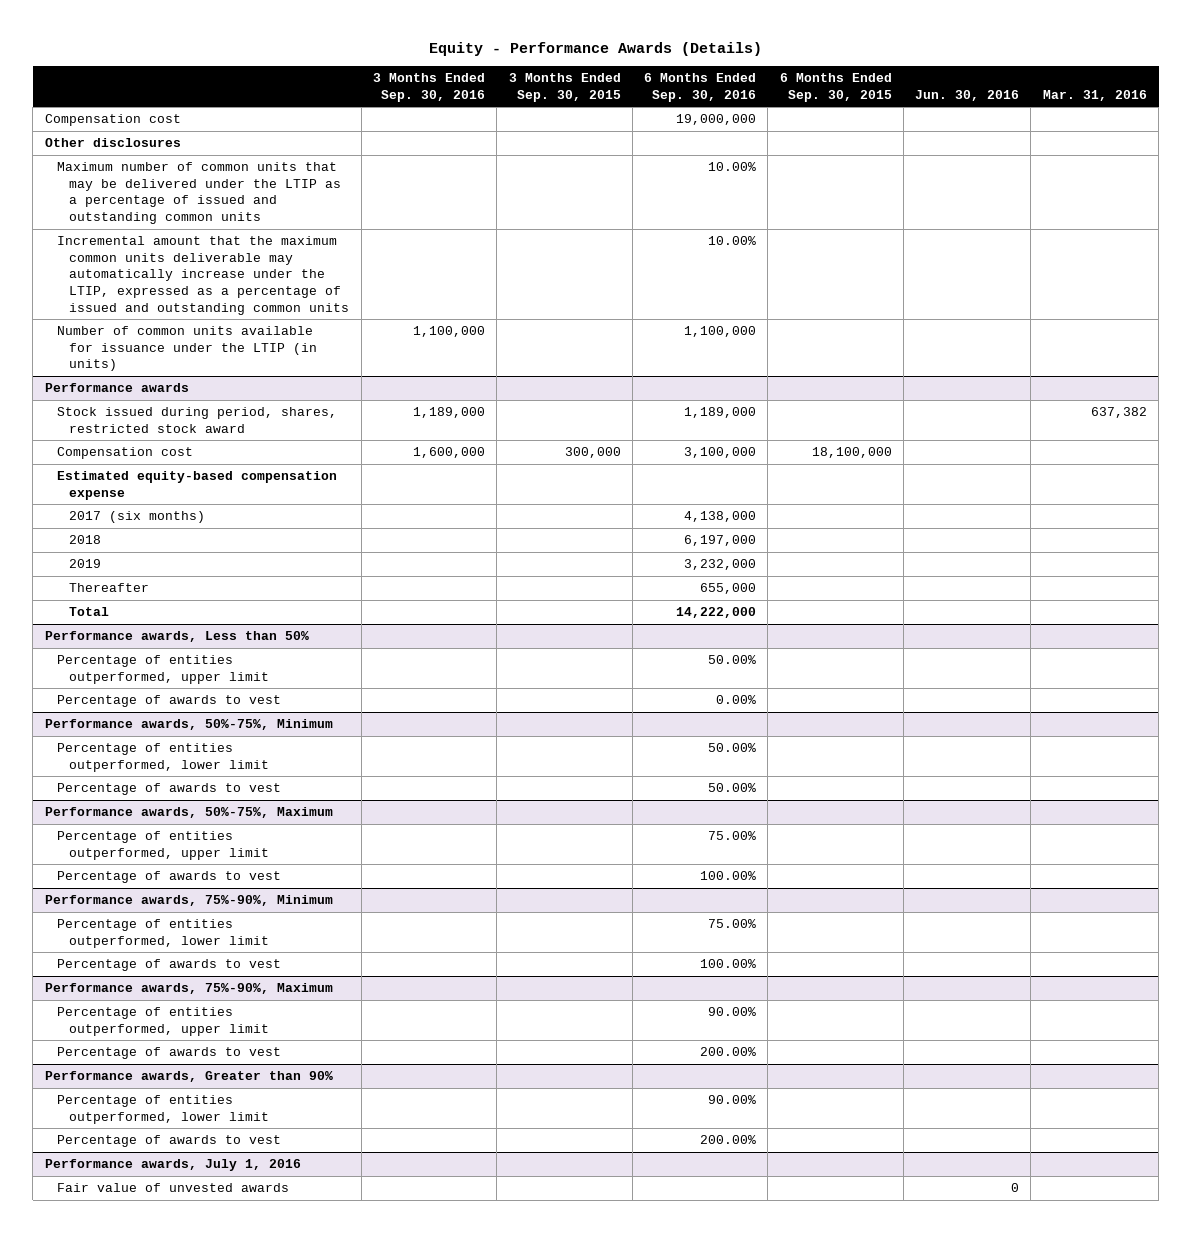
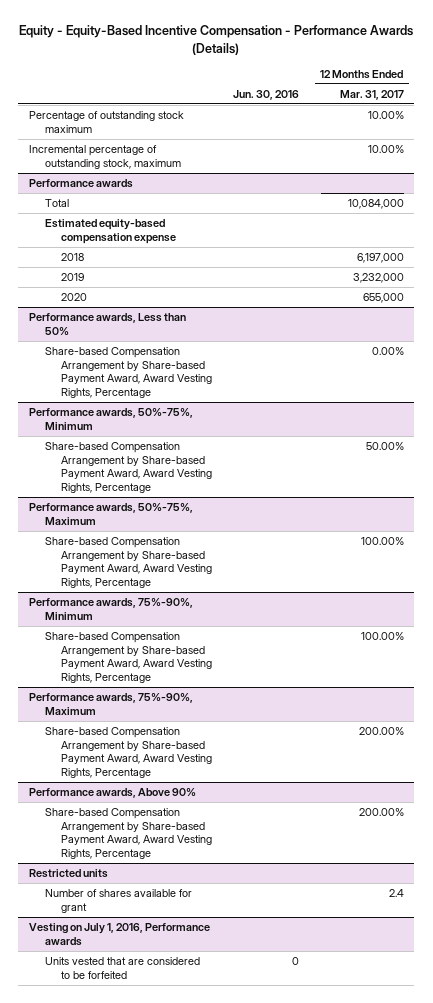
- Equity - Performance Awards (Details)
+ Equity - Equity-Based Incentive Compensation - Performance Awards (Details)
- | 3 Months Ended Sep. 30, 2016 | 3 Months Ended Sep. 30, 2015 | 6 Months Ended Sep. 30, 2016 | 6 Months Ended Sep. 30, 2015 | Jun. 30, 2016 | Mar. 31, 2016
+ | Jun. 30, 2016 | 12 Months Ended Mar. 31, 2017
- Compensation cost | | | 19,000,000 | | |
- Other disclosures
- Maximum number of common units that may be delivered under the LTIP as a percentage of issued and outstanding common units | | | 10.00% | | |
- Incremental amount that the maximum common units deliverable may automatically increase under the LTIP, expressed as a percentage of issued and outstanding common units | | | 10.00% | | |
- Number of common units available for issuance under the LTIP (in units) | 1,100,000 | | 1,100,000 | | |
+ Percentage of outstanding stock maximum | | 10.00%
+ Incremental percentage of outstanding stock, maximum | | 10.00%
@ Performance awards
- Stock issued during period, shares, restricted stock award | 1,189,000 | | 1,189,000 | | | 637,382
- Compensation cost | 1,600,000 | 300,000 | 3,100,000 | 18,100,000 | |
moved up: Total | | 10,084,000
- 2017 (six months) | | | 4,138,000 | | |
- Thereafter | | | 655,000 | | |
+ 2020 | | 655,000
@ Performance awards, Less than 50%
- Percentage of entities outperformed, upper limit | | | 50.00% | | |
- Percentage of awards to vest | | | 0.00% | | |
+ Share-based Compensation Arrangement by Share-based Payment Award, Award Vesting Rights, Percentage | | 0.00%
@ Performance awards, 50%-75%, Minimum
- Percentage of entities outperformed, lower limit | | | 50.00% | | |
- Percentage of awards to vest | | | 50.00% | | |
+ Share-based Compensation Arrangement by Share-based Payment Award, Award Vesting Rights, Percentage | | 50.00%
@ Performance awards, 50%-75%, Maximum
- Percentage of entities outperformed, upper limit | | | 75.00% | | |
- Percentage of awards to vest | | | 100.00% | | |
+ Share-based Compensation Arrangement by Share-based Payment Award, Award Vesting Rights, Percentage | | 100.00%
@ Performance awards, 75%-90%, Minimum
- Percentage of entities outperformed, lower limit | | | 75.00% | | |
- Percentage of awards to vest | | | 100.00% | | |
+ Share-based Compensation Arrangement by Share-based Payment Award, Award Vesting Rights, Percentage | | 100.00%
@ Performance awards, 75%-90%, Maximum
- Percentage of entities outperformed, upper limit | | | 90.00% | | |
- Percentage of awards to vest | | | 200.00% | | |
- Performance awards, Greater than 90%
- Percentage of entities outperformed, lower limit | | | 90.00% | | |
- Percentage of awards to vest | | | 200.00% | | |
- Performance awards, July 1, 2016
- Fair value of unvested awards | | | | | 0 |
@ Performance awards, 75%-90%, Maximum
+ Share-based Compensation Arrangement by Share-based Payment Award, Award Vesting Rights, Percentage | | 200.00%
+ Performance awards, Above 90%
+ Share-based Compensation Arrangement by Share-based Payment Award, Award Vesting Rights, Percentage | | 200.00%
+ Restricted units
+ Number of shares available for grant | | 2.4
+ Vesting on July 1, 2016, Performance awards
+ Units vested that are considered to be forfeited | 0 |

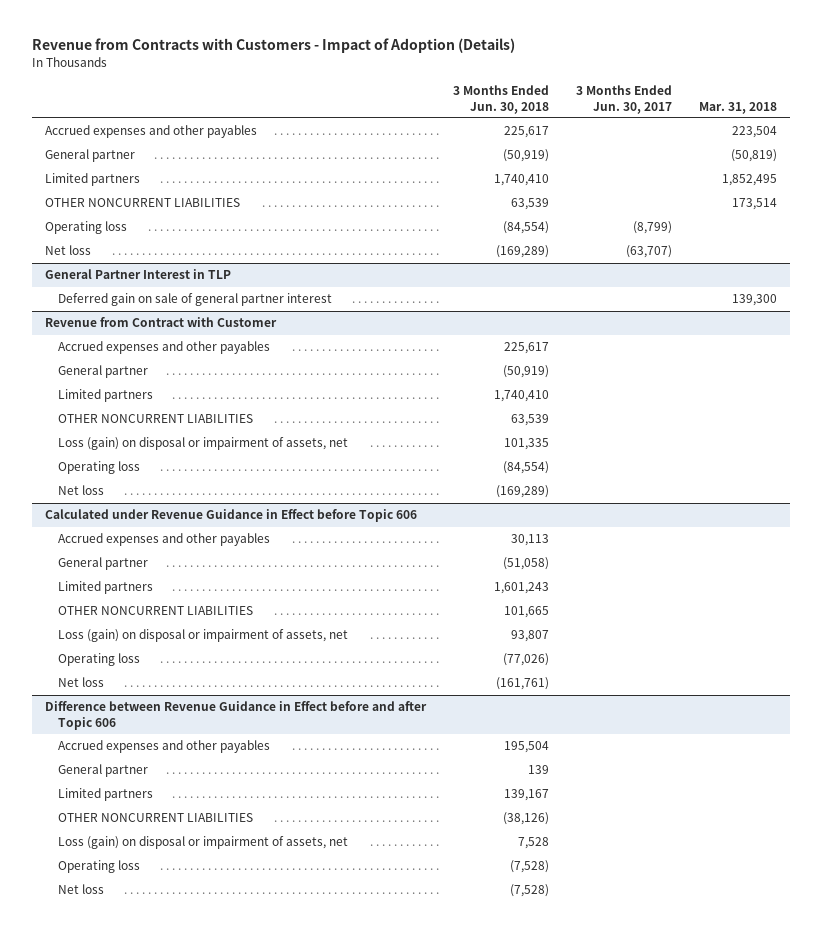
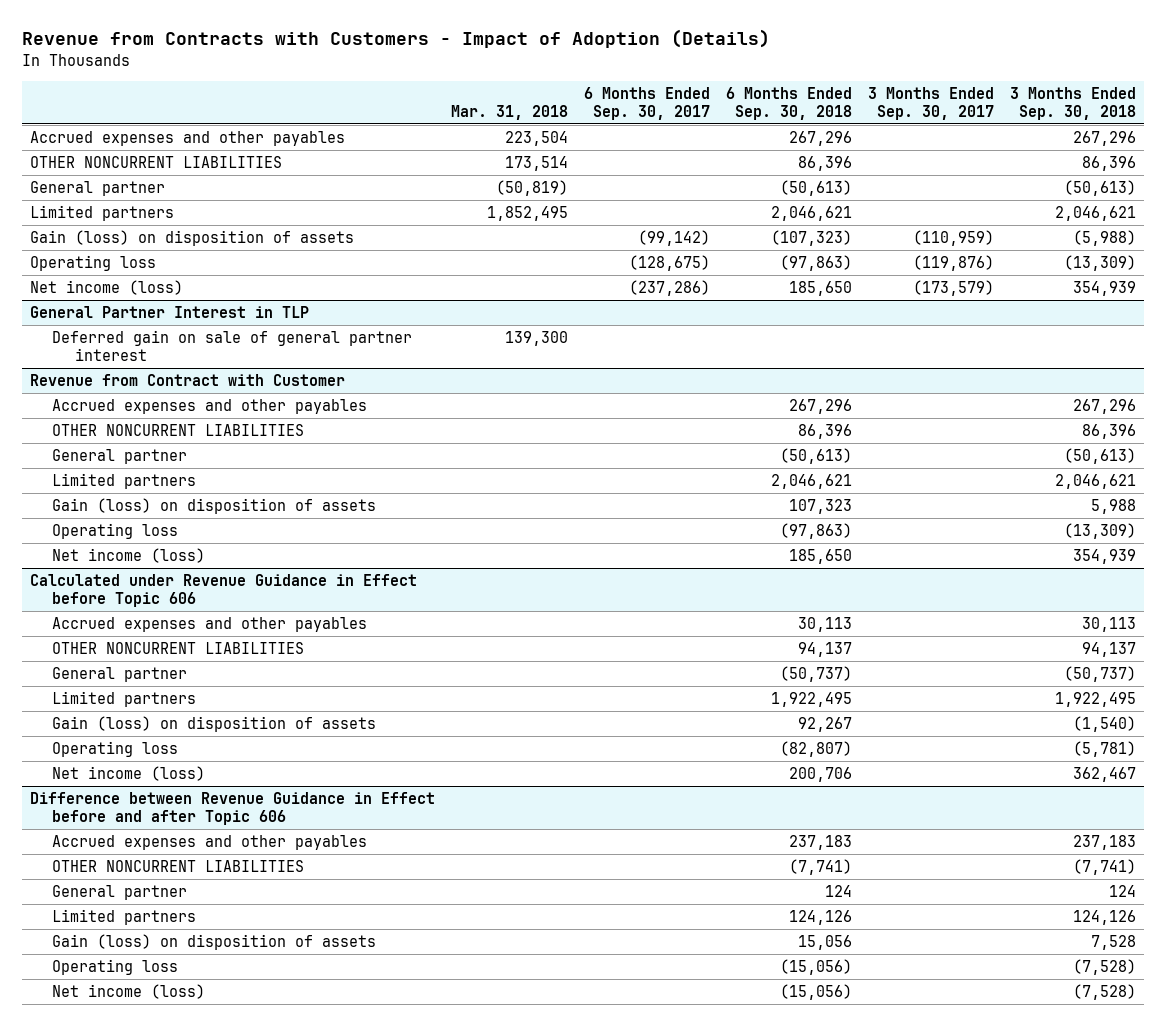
- | 3 Months Ended Jun. 30, 2018 | 3 Months Ended Jun. 30, 2017 | Mar. 31, 2018
+ | Mar. 31, 2018 | 6 Months Ended Sep. 30, 2017 | 6 Months Ended Sep. 30, 2018 | 3 Months Ended Sep. 30, 2017 | 3 Months Ended Sep. 30, 2018
moved up: OTHER NONCURRENT LIABILITIES | 173,514 | | 86,396 | | 86,396
+ Gain (loss) on disposition of assets | | (99,142) | (107,323) | (110,959) | (5,988)
- Net loss | (169,289) | (63,707) |
+ Net income (loss) | | (237,286) | 185,650 | (173,579) | 354,939
@ Revenue from Contract with Customer
moved up: OTHER NONCURRENT LIABILITIES | | | 86,396 | | 86,396
- Loss (gain) on disposal or impairment of assets, net | 101,335 | |
+ Gain (loss) on disposition of assets | | | 107,323 | | 5,988
- Net loss | (169,289) | |
+ Net income (loss) | | | 185,650 | | 354,939
@ Calculated under Revenue Guidance in Effect before Topic 606
moved up: OTHER NONCURRENT LIABILITIES | | | 94,137 | | 94,137
- Loss (gain) on disposal or impairment of assets, net | 93,807 | |
+ Gain (loss) on disposition of assets | | | 92,267 | | (1,540)
- Net loss | (161,761) | |
+ Net income (loss) | | | 200,706 | | 362,467
@ Difference between Revenue Guidance in Effect before and after Topic 606
moved up: OTHER NONCURRENT LIABILITIES | | | (7,741) | | (7,741)
- Loss (gain) on disposal or impairment of assets, net | 7,528 | |
+ Gain (loss) on disposition of assets | | | 15,056 | | 7,528
- Net loss | (7,528) | |
+ Net income (loss) | | | (15,056) | | (7,528)

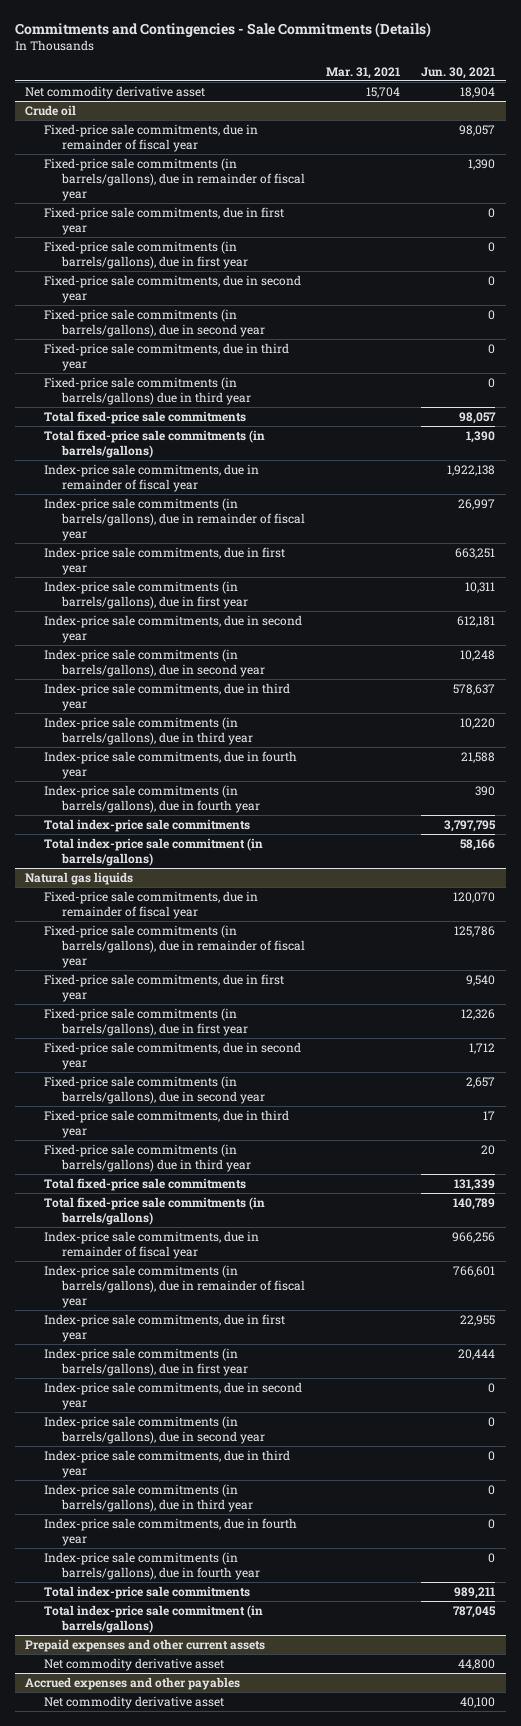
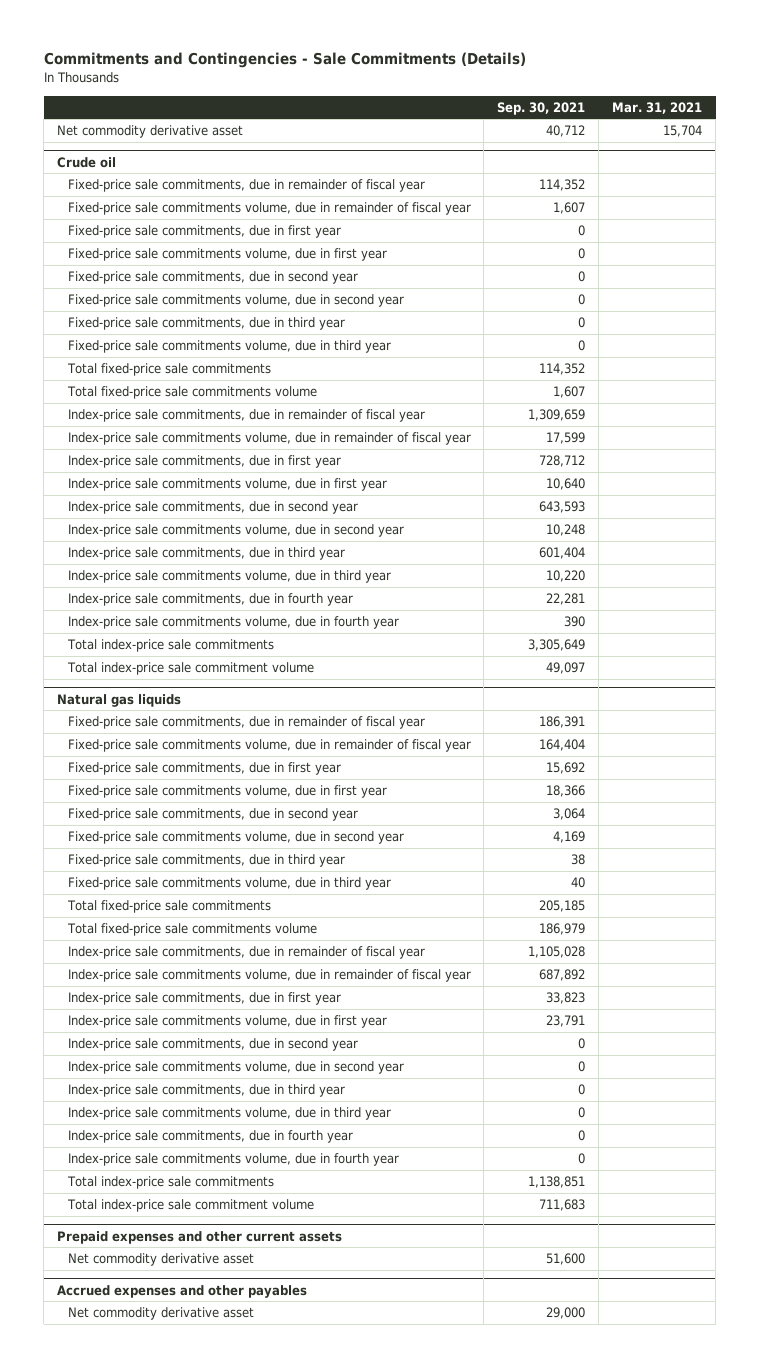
- | Mar. 31, 2021 | Jun. 30, 2021
+ | Sep. 30, 2021 | Mar. 31, 2021
@ Crude oil
- Fixed-price sale commitments (in barrels/gallons), due in remainder of fiscal year | | 1,390
+ Fixed-price sale commitments volume, due in remainder of fiscal year | 1,607 |
- Fixed-price sale commitments (in barrels/gallons), due in first year | | 0
+ Fixed-price sale commitments volume, due in first year | 0 |
- Fixed-price sale commitments (in barrels/gallons), due in second year | | 0
+ Fixed-price sale commitments volume, due in second year | 0 |
- Fixed-price sale commitments (in barrels/gallons) due in third year | | 0
+ Fixed-price sale commitments volume, due in third year | 0 |
- Total fixed-price sale commitments (in barrels/gallons) | | 1,390
+ Total fixed-price sale commitments volume | 1,607 |
- Index-price sale commitments (in barrels/gallons), due in remainder of fiscal year | | 26,997
+ Index-price sale commitments volume, due in remainder of fiscal year | 17,599 |
- Index-price sale commitments (in barrels/gallons), due in first year | | 10,311
+ Index-price sale commitments volume, due in first year | 10,640 |
- Index-price sale commitments (in barrels/gallons), due in second year | | 10,248
+ Index-price sale commitments volume, due in second year | 10,248 |
- Index-price sale commitments (in barrels/gallons), due in third year | | 10,220
+ Index-price sale commitments volume, due in third year | 10,220 |
- Index-price sale commitments (in barrels/gallons), due in fourth year | | 390
+ Index-price sale commitments volume, due in fourth year | 390 |
- Total index-price sale commitment (in barrels/gallons) | | 58,166
+ Total index-price sale commitment volume | 49,097 |
@ Natural gas liquids
- Fixed-price sale commitments (in barrels/gallons), due in remainder of fiscal year | | 125,786
+ Fixed-price sale commitments volume, due in remainder of fiscal year | 164,404 |
- Fixed-price sale commitments (in barrels/gallons), due in first year | | 12,326
+ Fixed-price sale commitments volume, due in first year | 18,366 |
- Fixed-price sale commitments (in barrels/gallons), due in second year | | 2,657
+ Fixed-price sale commitments volume, due in second year | 4,169 |
- Fixed-price sale commitments (in barrels/gallons) due in third year | | 20
+ Fixed-price sale commitments volume, due in third year | 40 |
- Total fixed-price sale commitments (in barrels/gallons) | | 140,789
+ Total fixed-price sale commitments volume | 186,979 |
- Index-price sale commitments (in barrels/gallons), due in remainder of fiscal year | | 766,601
+ Index-price sale commitments volume, due in remainder of fiscal year | 687,892 |
- Index-price sale commitments (in barrels/gallons), due in first year | | 20,444
+ Index-price sale commitments volume, due in first year | 23,791 |
- Index-price sale commitments (in barrels/gallons), due in second year | | 0
+ Index-price sale commitments volume, due in second year | 0 |
- Index-price sale commitments (in barrels/gallons), due in third year | | 0
+ Index-price sale commitments volume, due in third year | 0 |
- Index-price sale commitments (in barrels/gallons), due in fourth year | | 0
+ Index-price sale commitments volume, due in fourth year | 0 |
- Total index-price sale commitment (in barrels/gallons) | | 787,045
+ Total index-price sale commitment volume | 711,683 |

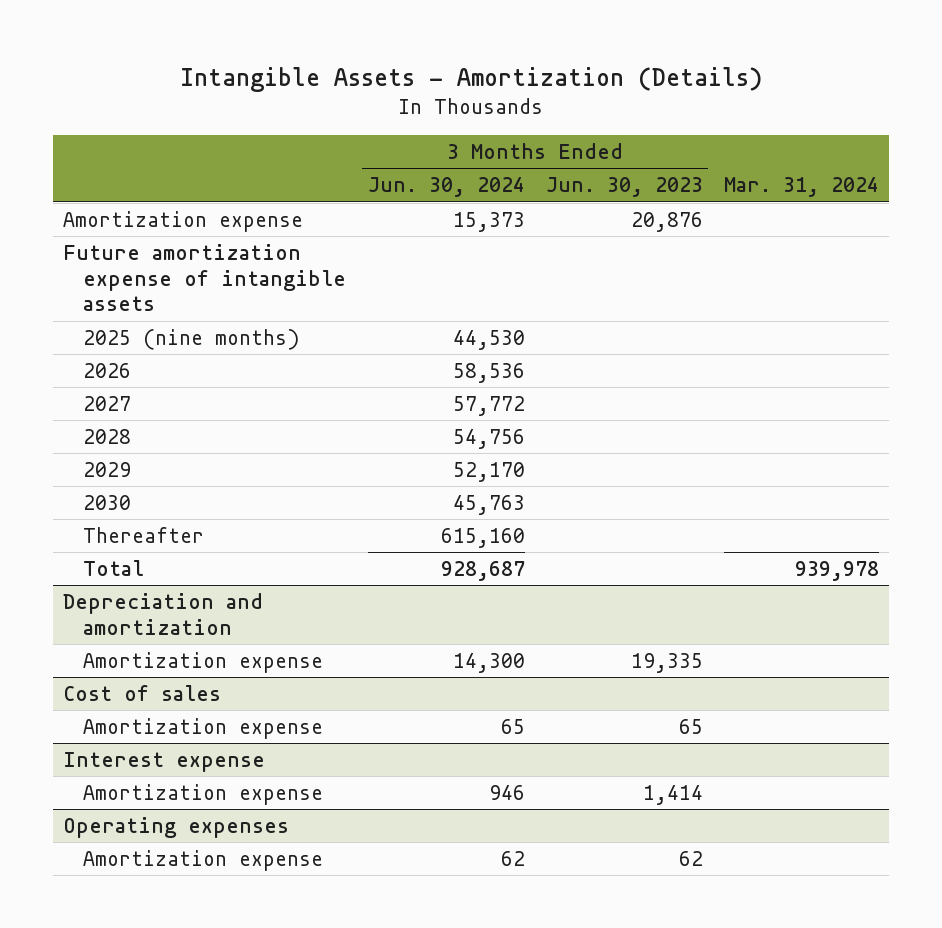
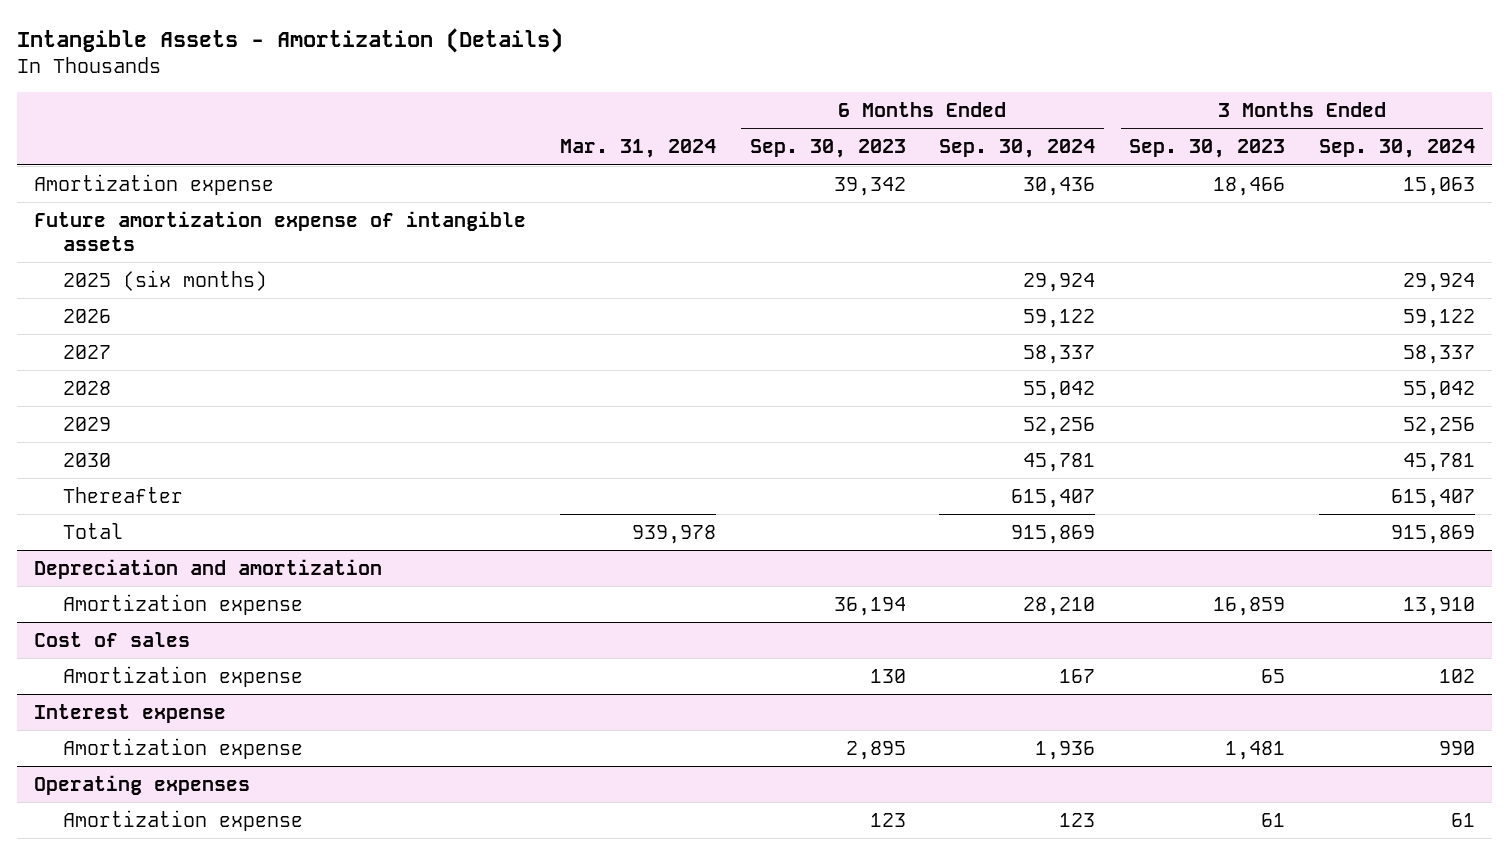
- | 3 Months Ended Jun. 30, 2024 | 3 Months Ended Jun. 30, 2023 | Mar. 31, 2024
+ | Mar. 31, 2024 | 6 Months Ended Sep. 30, 2023 | 6 Months Ended Sep. 30, 2024 | 3 Months Ended Sep. 30, 2023 | 3 Months Ended Sep. 30, 2024
- 2025 (nine months) | 44,530 | |
+ 2025 (six months) | | | 29,924 | | 29,924

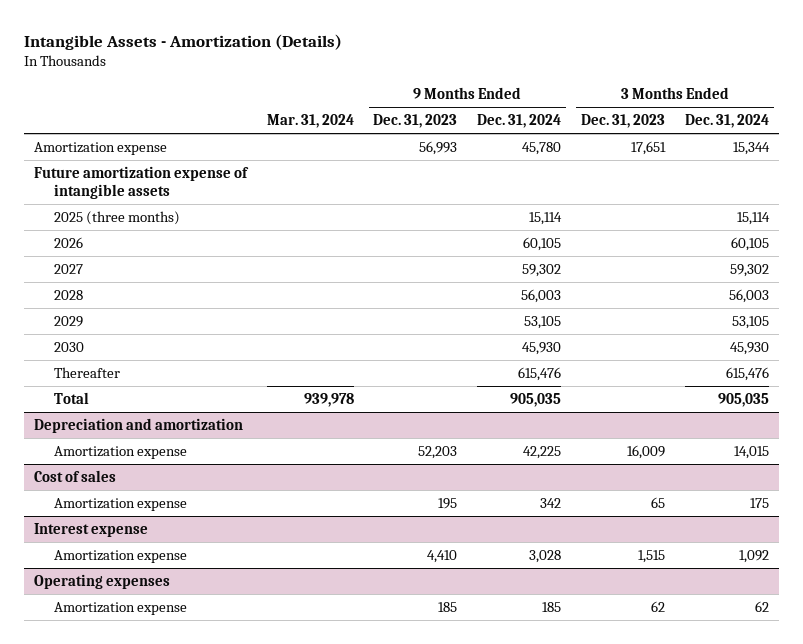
- | Mar. 31, 2024 | 6 Months Ended Sep. 30, 2023 | 6 Months Ended Sep. 30, 2024 | 3 Months Ended Sep. 30, 2023 | 3 Months Ended Sep. 30, 2024
+ | Mar. 31, 2024 | 9 Months Ended Dec. 31, 2023 | 9 Months Ended Dec. 31, 2024 | 3 Months Ended Dec. 31, 2023 | 3 Months Ended Dec. 31, 2024
- 2025 (six months) | | | 29,924 | | 29,924
+ 2025 (three months) | | | 15,114 | | 15,114

